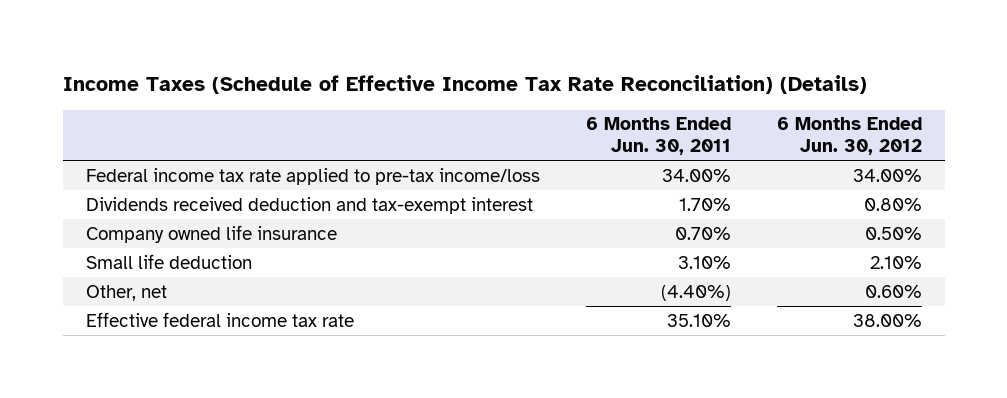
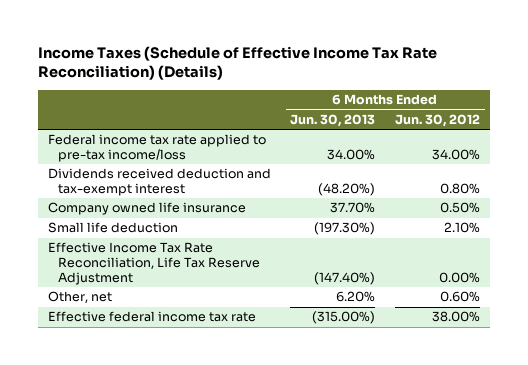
- | 6 Months Ended Jun. 30, 2011 | 6 Months Ended Jun. 30, 2012
+ | 6 Months Ended Jun. 30, 2013 | 6 Months Ended Jun. 30, 2012
+ Effective Income Tax Rate Reconciliation, Life Tax Reserve Adjustment | (147.40%) | 0.00%

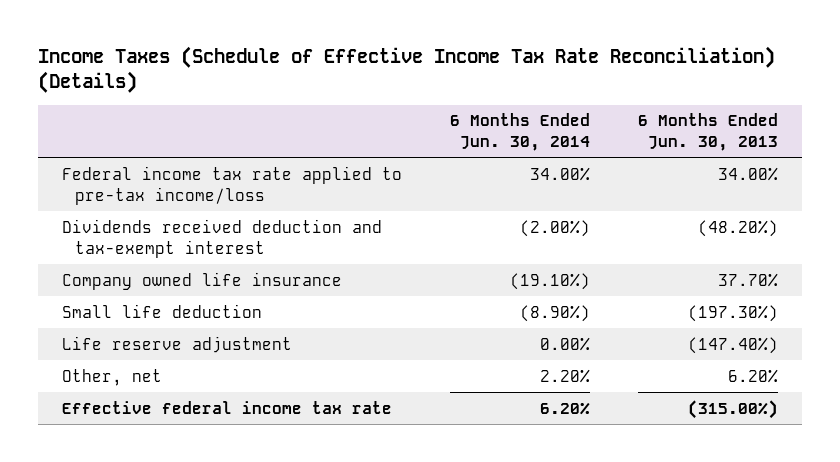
- | 6 Months Ended Jun. 30, 2013 | 6 Months Ended Jun. 30, 2012
+ | 6 Months Ended Jun. 30, 2014 | 6 Months Ended Jun. 30, 2013
- Effective Income Tax Rate Reconciliation, Life Tax Reserve Adjustment | (147.40%) | 0.00%
+ Life reserve adjustment | 0.00% | (147.40%)

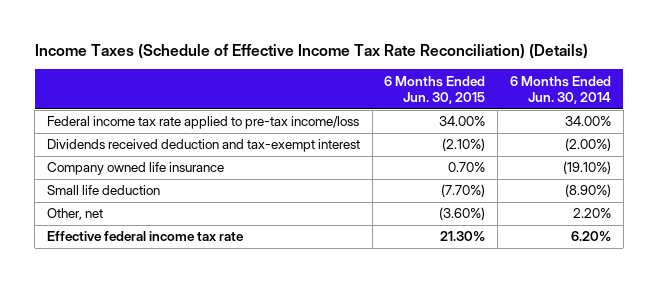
- | 6 Months Ended Jun. 30, 2014 | 6 Months Ended Jun. 30, 2013
+ | 6 Months Ended Jun. 30, 2015 | 6 Months Ended Jun. 30, 2014
- Life reserve adjustment | 0.00% | (147.40%)

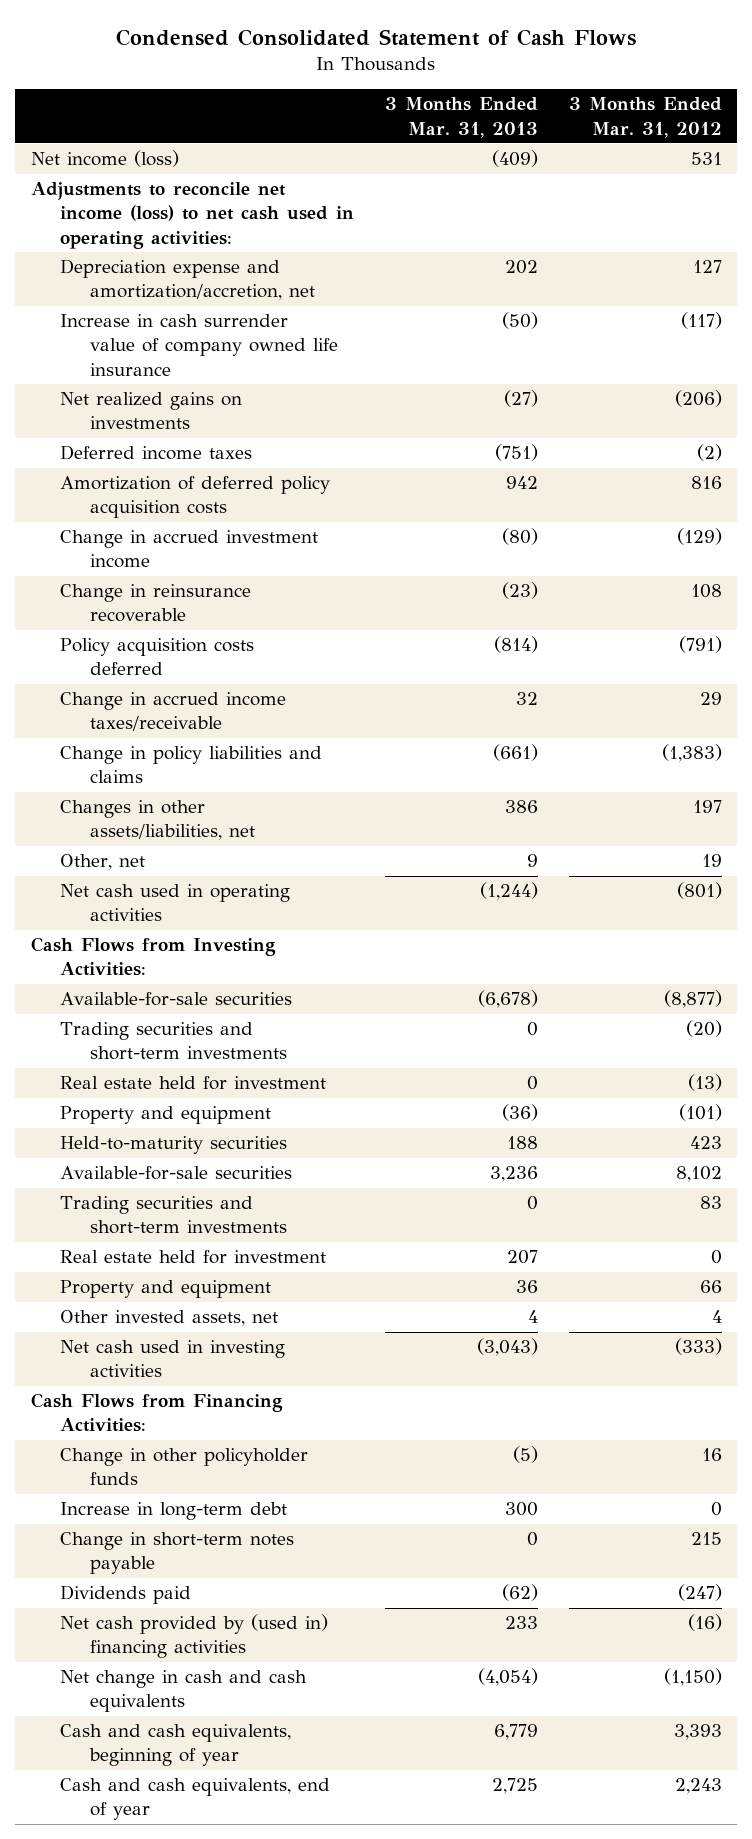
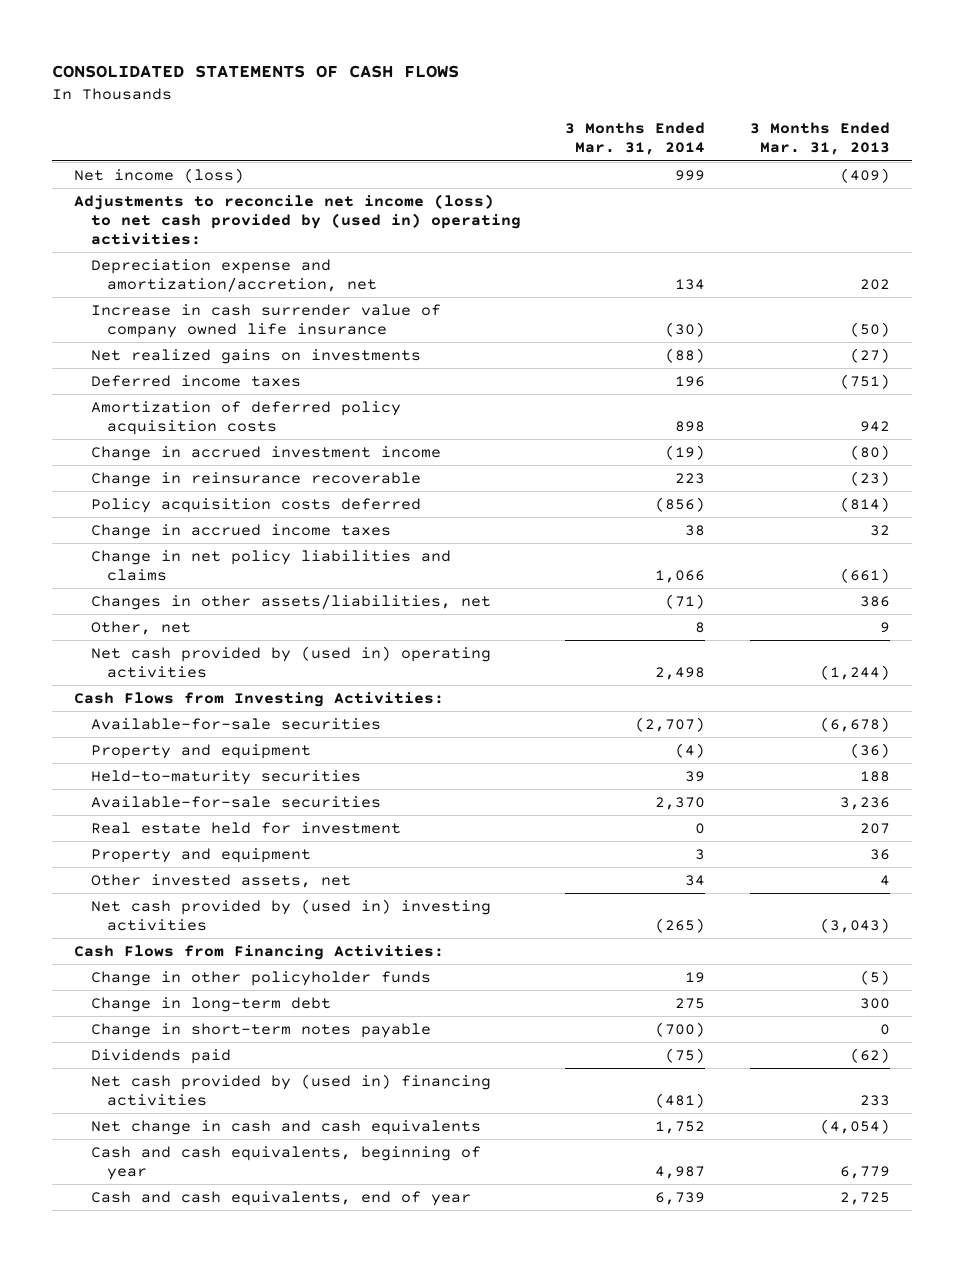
- Condensed Consolidated Statement of Cash Flows
+ CONSOLIDATED STATEMENTS OF CASH FLOWS
- | 3 Months Ended Mar. 31, 2013 | 3 Months Ended Mar. 31, 2012
+ | 3 Months Ended Mar. 31, 2014 | 3 Months Ended Mar. 31, 2013
- Adjustments to reconcile net income (loss) to net cash used in operating activities:
+ Adjustments to reconcile net income (loss) to net cash provided by (used in) operating activities:
- Change in accrued income taxes/receivable | 32 | 29
- Change in policy liabilities and claims | (661) | (1,383)
+ Change in accrued income taxes | 38 | 32
+ Change in net policy liabilities and claims | 1,066 | (661)
- Net cash used in operating activities | (1,244) | (801)
+ Net cash provided by (used in) operating activities | 2,498 | (1,244)
- Trading securities and short-term investments | 0 | (20)
- Real estate held for investment | 0 | (13)
- Trading securities and short-term investments | 0 | 83
- Net cash used in investing activities | (3,043) | (333)
+ Net cash provided by (used in) investing activities | (265) | (3,043)
- Increase in long-term debt | 300 | 0
+ Change in long-term debt | 275 | 300

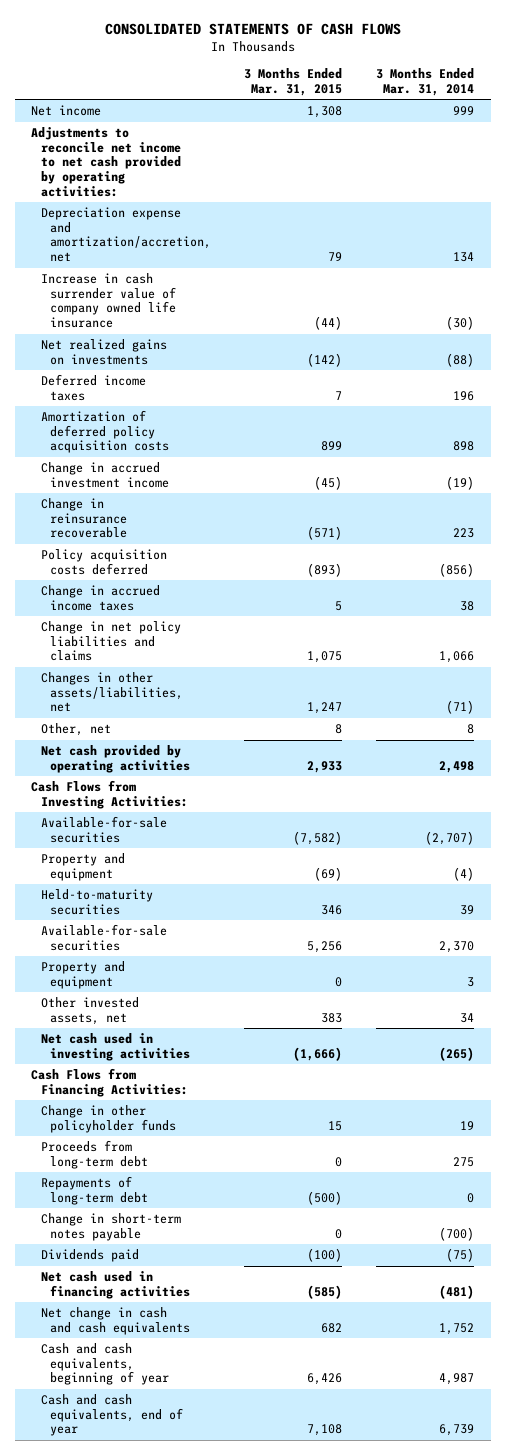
- | 3 Months Ended Mar. 31, 2014 | 3 Months Ended Mar. 31, 2013
+ | 3 Months Ended Mar. 31, 2015 | 3 Months Ended Mar. 31, 2014
- Net income (loss) | 999 | (409)
- Adjustments to reconcile net income (loss) to net cash provided by (used in) operating activities:
+ Net income | 1,308 | 999
+ Adjustments to reconcile net income to net cash provided by operating activities:
- Net cash provided by (used in) operating activities | 2,498 | (1,244)
+ Net cash provided by operating activities | 2,933 | 2,498
- Real estate held for investment | 0 | 207
- Net cash provided by (used in) investing activities | (265) | (3,043)
+ Net cash used in investing activities | (1,666) | (265)
- Change in long-term debt | 275 | 300
+ Proceeds from long-term debt | 0 | 275
+ Repayments of long-term debt | (500) | 0
- Net cash provided by (used in) financing activities | (481) | 233
+ Net cash used in financing activities | (585) | (481)

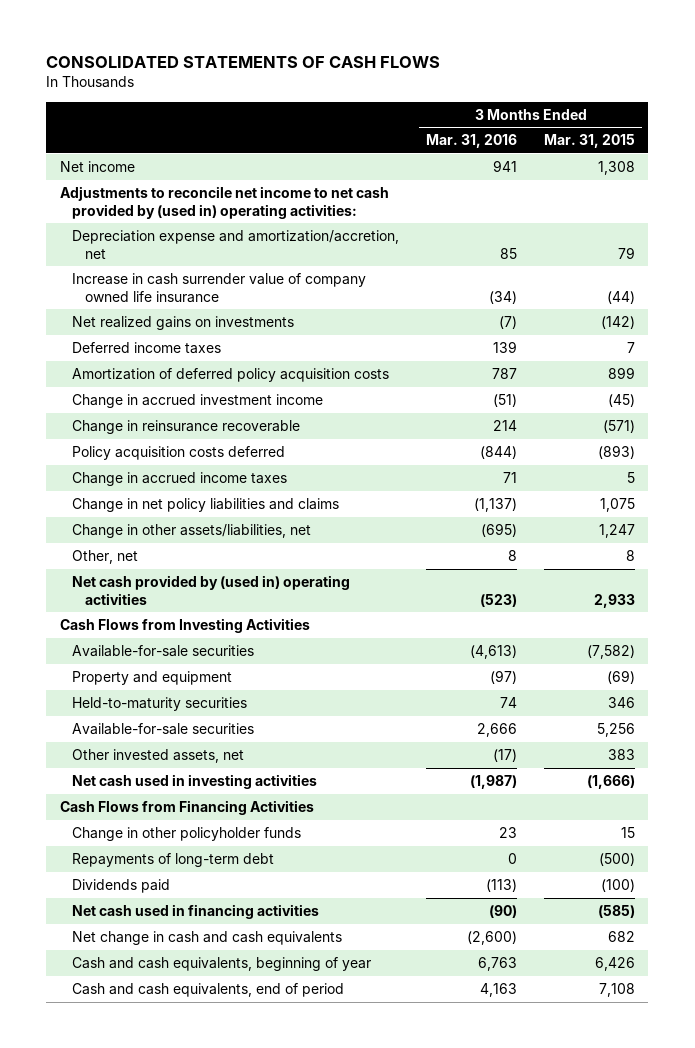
- | 3 Months Ended Mar. 31, 2015 | 3 Months Ended Mar. 31, 2014
+ | 3 Months Ended Mar. 31, 2016 | 3 Months Ended Mar. 31, 2015
- Adjustments to reconcile net income to net cash provided by operating activities:
+ Adjustments to reconcile net income to net cash provided by (used in) operating activities:
- Changes in other assets/liabilities, net | 1,247 | (71)
+ Change in other assets/liabilities, net | (695) | 1,247
- Net cash provided by operating activities | 2,933 | 2,498
- Cash Flows from Investing Activities:
+ Net cash provided by (used in) operating activities | (523) | 2,933
+ Cash Flows from Investing Activities
- Property and equipment | 0 | 3
- Cash Flows from Financing Activities:
+ Cash Flows from Financing Activities
- Proceeds from long-term debt | 0 | 275
- Change in short-term notes payable | 0 | (700)
- Cash and cash equivalents, end of year | 7,108 | 6,739
+ Cash and cash equivalents, end of period | 4,163 | 7,108

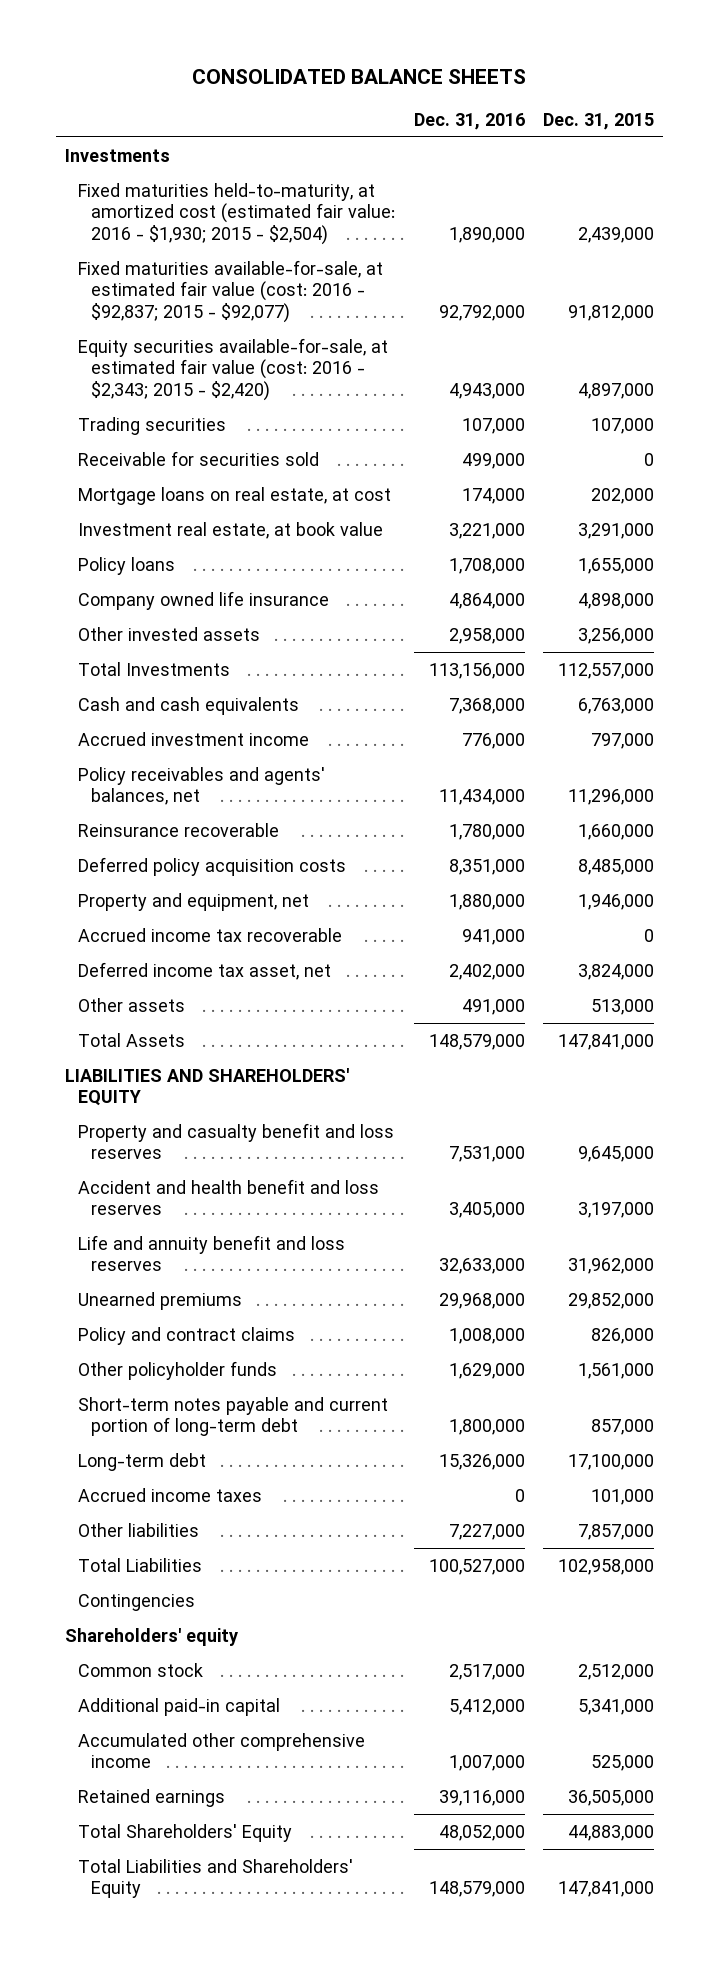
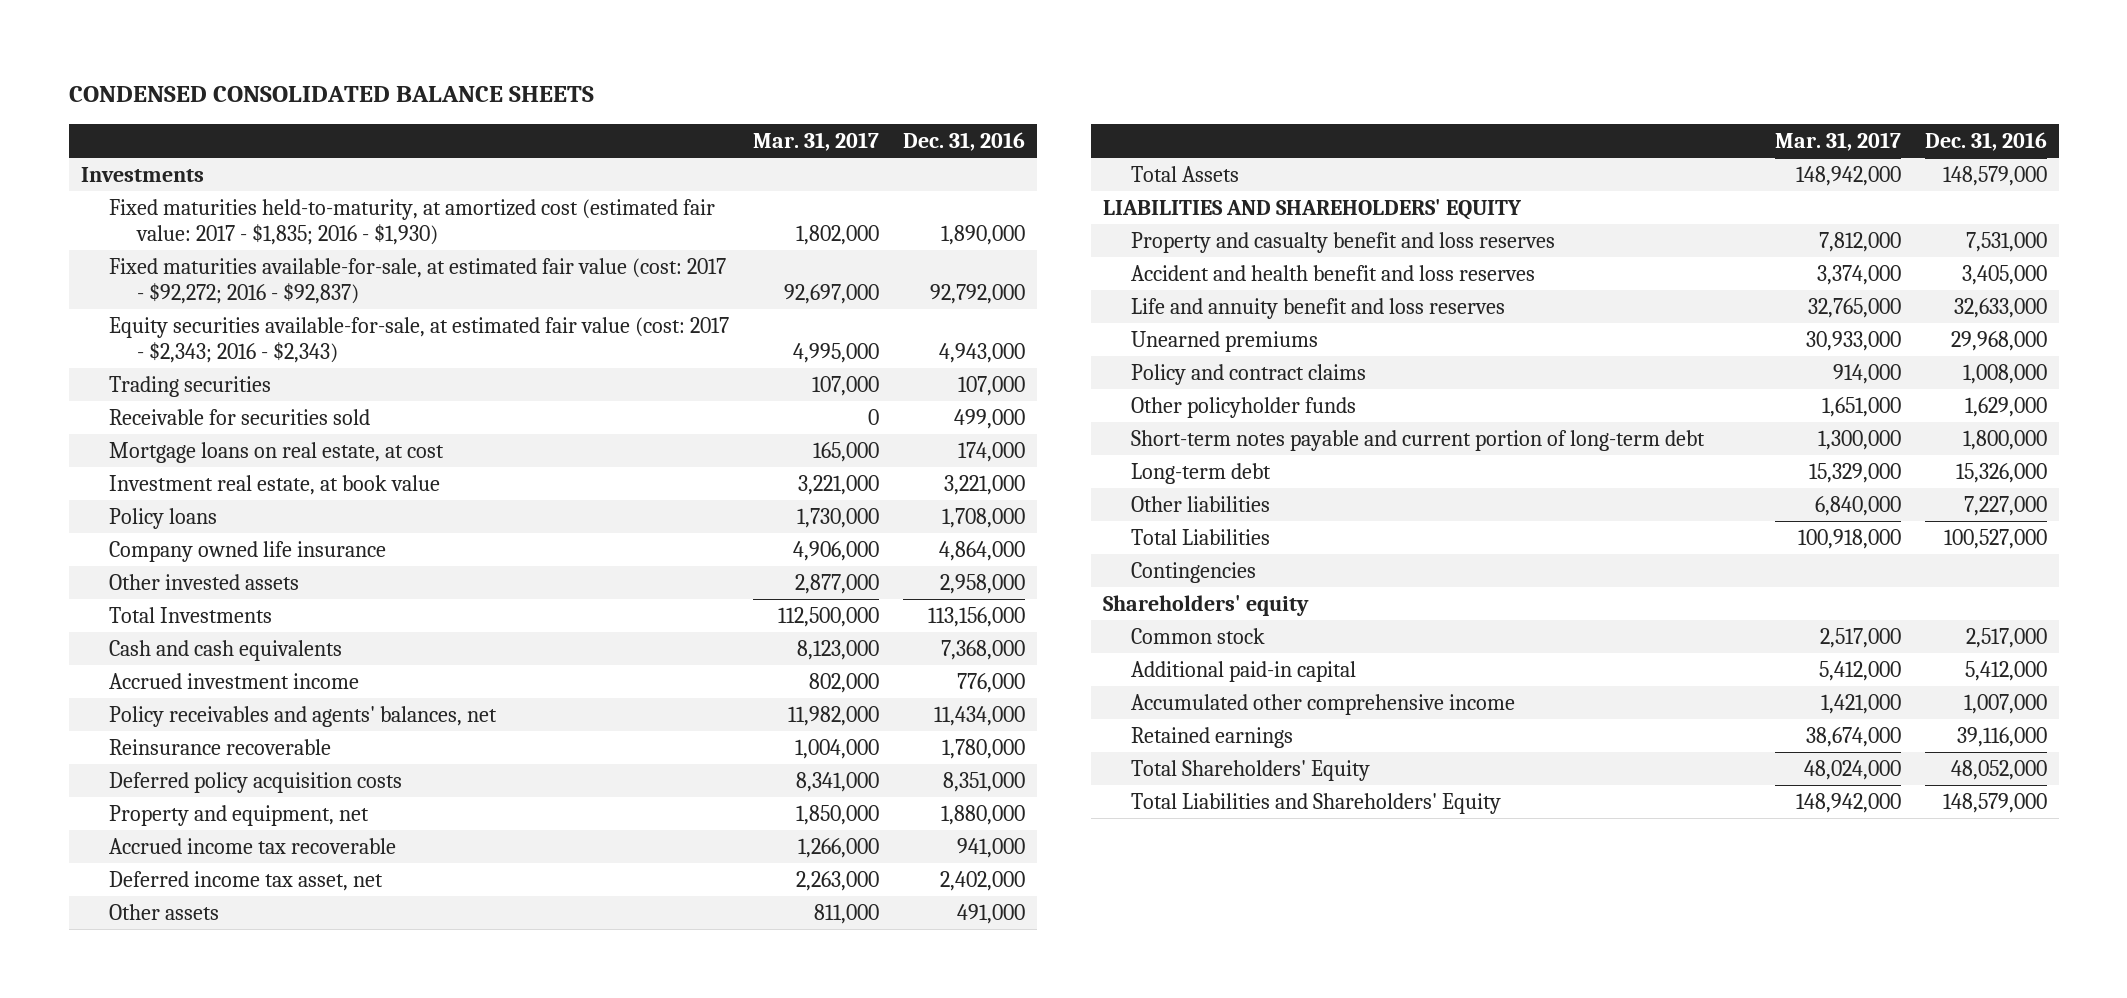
- CONSOLIDATED BALANCE SHEETS
+ CONDENSED CONSOLIDATED BALANCE SHEETS
- | Dec. 31, 2016 | Dec. 31, 2015
+ | Mar. 31, 2017 | Dec. 31, 2016
- Fixed maturities held-to-maturity, at amortized cost (estimated fair value: 2016 - $1,930; 2015 - $2,504) | 1,890,000 | 2,439,000
- Fixed maturities available-for-sale, at estimated fair value (cost: 2016 - $92,837; 2015 - $92,077) | 92,792,000 | 91,812,000
- Equity securities available-for-sale, at estimated fair value (cost: 2016 - $2,343; 2015 - $2,420) | 4,943,000 | 4,897,000
+ Fixed maturities held-to-maturity, at amortized cost (estimated fair value: 2017 - $1,835; 2016 - $1,930) | 1,802,000 | 1,890,000
+ Fixed maturities available-for-sale, at estimated fair value (cost: 2017 - $92,272; 2016 - $92,837) | 92,697,000 | 92,792,000
+ Equity securities available-for-sale, at estimated fair value (cost: 2017 - $2,343; 2016 - $2,343) | 4,995,000 | 4,943,000
- Accrued income taxes | 0 | 101,000

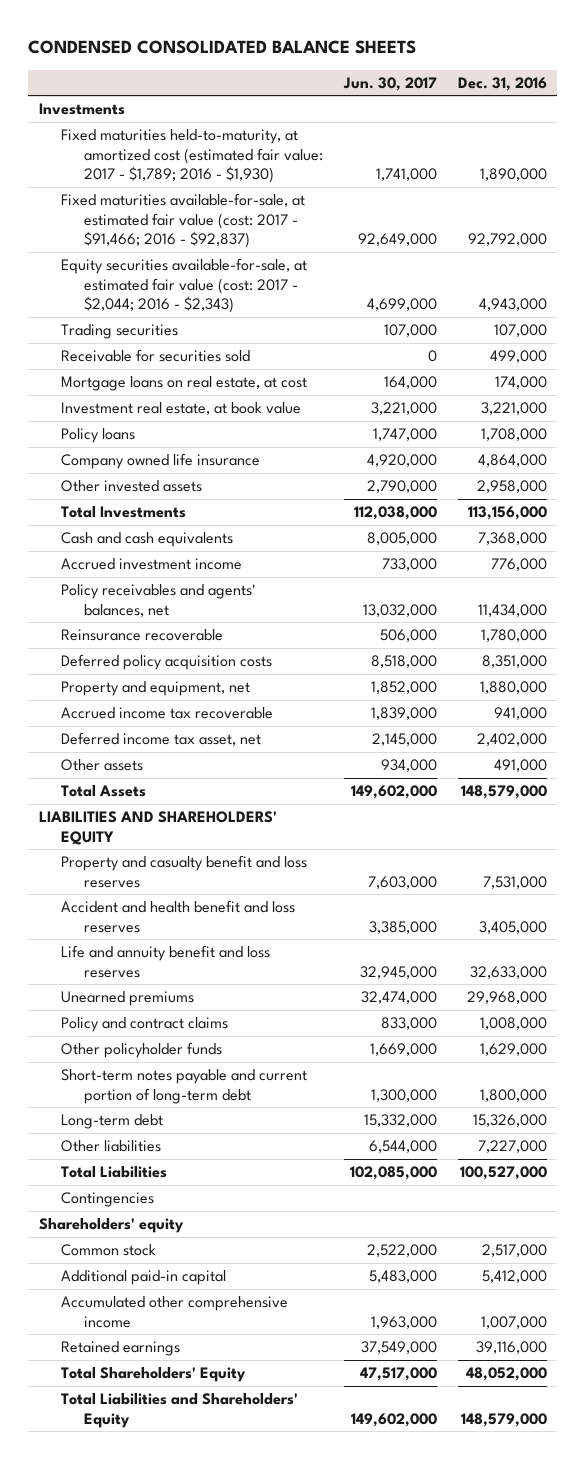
- | Mar. 31, 2017 | Dec. 31, 2016
+ | Jun. 30, 2017 | Dec. 31, 2016
- Fixed maturities held-to-maturity, at amortized cost (estimated fair value: 2017 - $1,835; 2016 - $1,930) | 1,802,000 | 1,890,000
- Fixed maturities available-for-sale, at estimated fair value (cost: 2017 - $92,272; 2016 - $92,837) | 92,697,000 | 92,792,000
- Equity securities available-for-sale, at estimated fair value (cost: 2017 - $2,343; 2016 - $2,343) | 4,995,000 | 4,943,000
+ Fixed maturities held-to-maturity, at amortized cost (estimated fair value: 2017 - $1,789; 2016 - $1,930) | 1,741,000 | 1,890,000
+ Fixed maturities available-for-sale, at estimated fair value (cost: 2017 - $91,466; 2016 - $92,837) | 92,649,000 | 92,792,000
+ Equity securities available-for-sale, at estimated fair value (cost: 2017 - $2,044; 2016 - $2,343) | 4,699,000 | 4,943,000

